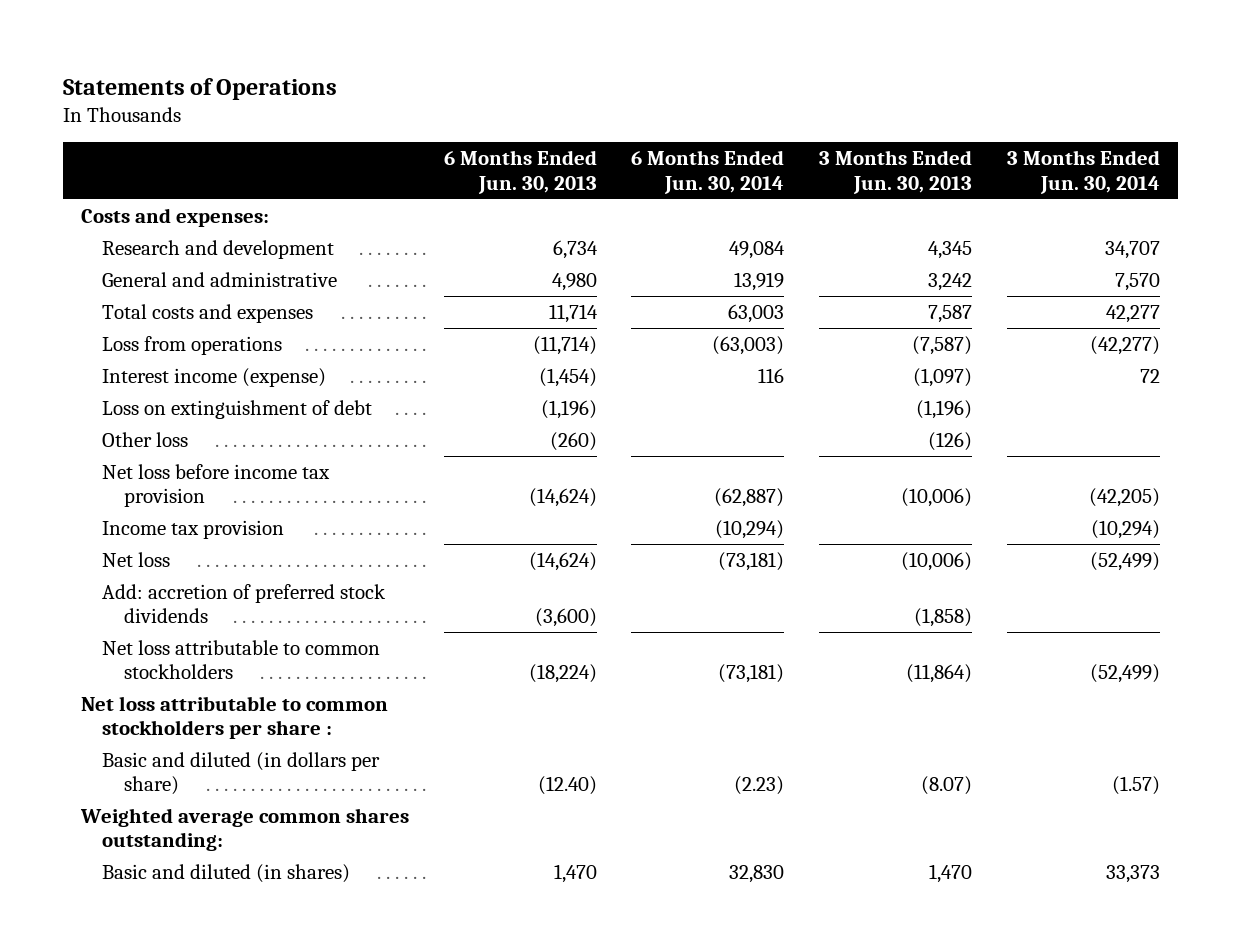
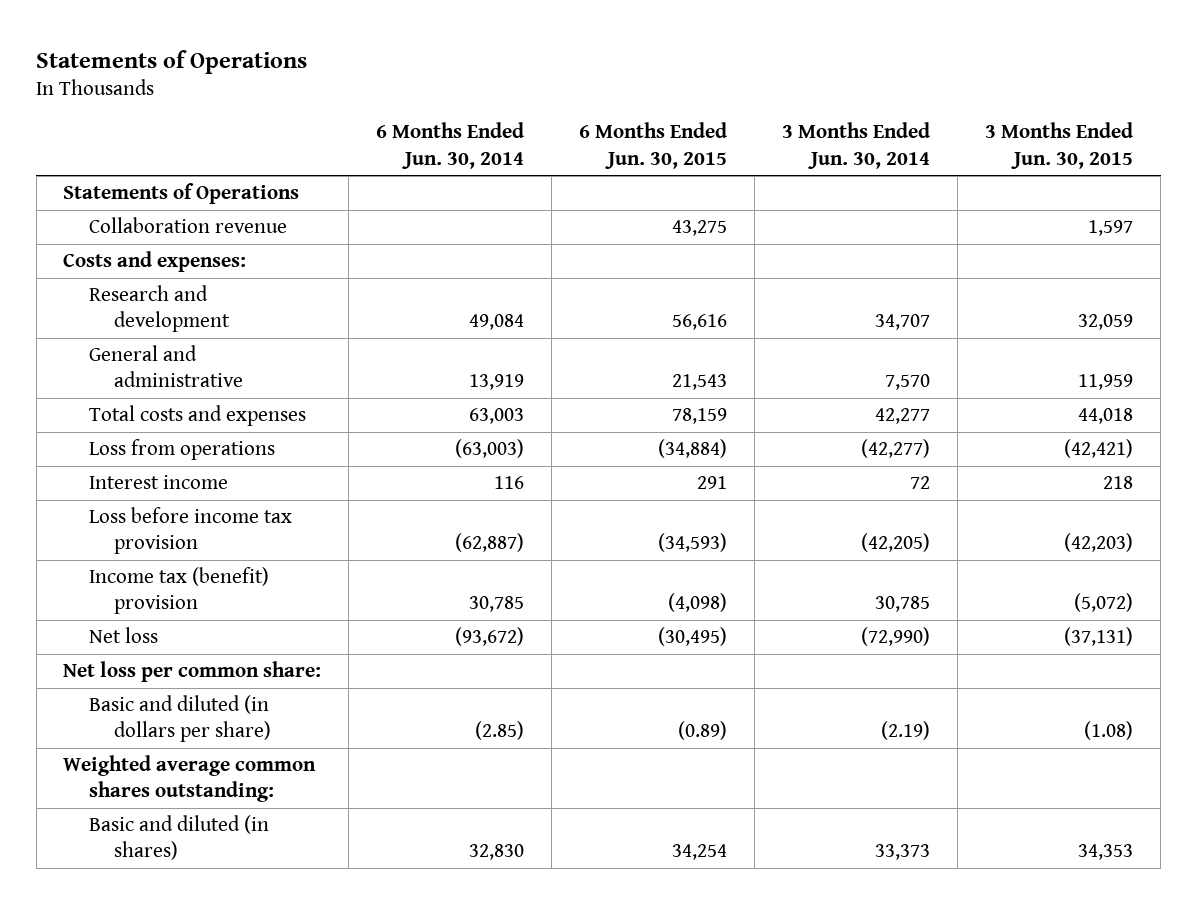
- | 6 Months Ended Jun. 30, 2013 | 6 Months Ended Jun. 30, 2014 | 3 Months Ended Jun. 30, 2013 | 3 Months Ended Jun. 30, 2014
+ | 6 Months Ended Jun. 30, 2014 | 6 Months Ended Jun. 30, 2015 | 3 Months Ended Jun. 30, 2014 | 3 Months Ended Jun. 30, 2015
+ Statements of Operations
+ Collaboration revenue | | 43,275 | | 1,597
- Interest income (expense) | (1,454) | 116 | (1,097) | 72
- Loss on extinguishment of debt | (1,196) | | (1,196) |
- Other loss | (260) | | (126) |
- Net loss before income tax provision | (14,624) | (62,887) | (10,006) | (42,205)
- Income tax provision | | (10,294) | | (10,294)
- Net loss | (14,624) | (73,181) | (10,006) | (52,499)
- Add: accretion of preferred stock dividends | (3,600) | | (1,858) |
- Net loss attributable to common stockholders | (18,224) | (73,181) | (11,864) | (52,499)
- Net loss attributable to common stockholders per share :
- Basic and diluted (in dollars per share) | (12.40) | (2.23) | (8.07) | (1.57)
+ Interest income | 116 | 291 | 72 | 218
+ Loss before income tax provision | (62,887) | (34,593) | (42,205) | (42,203)
+ Income tax (benefit) provision | 30,785 | (4,098) | 30,785 | (5,072)
+ Net loss | (93,672) | (30,495) | (72,990) | (37,131)
+ Net loss per common share:
+ Basic and diluted (in dollars per share) | (2.85) | (0.89) | (2.19) | (1.08)

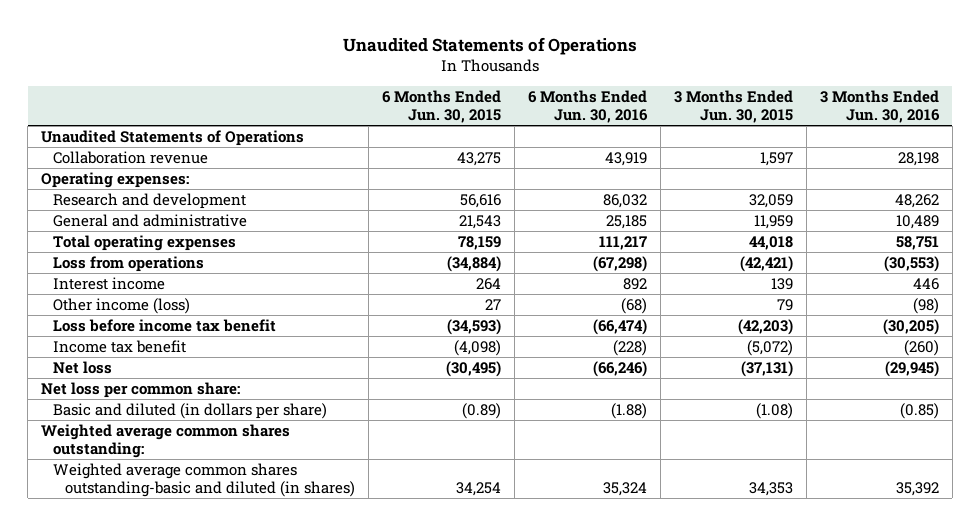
- Statements of Operations
+ Unaudited Statements of Operations
- | 6 Months Ended Jun. 30, 2014 | 6 Months Ended Jun. 30, 2015 | 3 Months Ended Jun. 30, 2014 | 3 Months Ended Jun. 30, 2015
+ | 6 Months Ended Jun. 30, 2015 | 6 Months Ended Jun. 30, 2016 | 3 Months Ended Jun. 30, 2015 | 3 Months Ended Jun. 30, 2016
- Statements of Operations
+ Unaudited Statements of Operations
- Costs and expenses:
+ Operating expenses:
- Total costs and expenses | 63,003 | 78,159 | 42,277 | 44,018
+ Total operating expenses | 78,159 | 111,217 | 44,018 | 58,751
- Interest income | 116 | 291 | 72 | 218
- Loss before income tax provision | (62,887) | (34,593) | (42,205) | (42,203)
- Income tax (benefit) provision | 30,785 | (4,098) | 30,785 | (5,072)
+ Interest income | 264 | 892 | 139 | 446
+ Other income (loss) | 27 | (68) | 79 | (98)
+ Loss before income tax benefit | (34,593) | (66,474) | (42,203) | (30,205)
+ Income tax benefit | (4,098) | (228) | (5,072) | (260)
- Basic and diluted (in shares) | 32,830 | 34,254 | 33,373 | 34,353
+ Weighted average common shares outstanding-basic and diluted (in shares) | 34,254 | 35,324 | 34,353 | 35,392

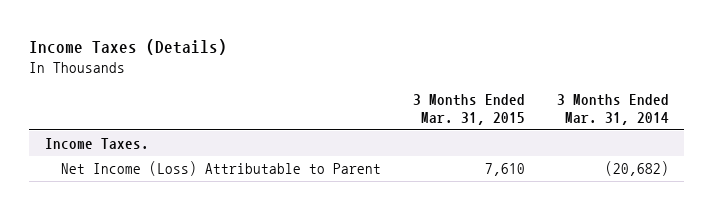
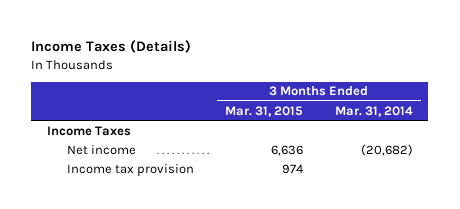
- Income Taxes.
- Net Income (Loss) Attributable to Parent | 7,610 | (20,682)
+ Income Taxes
+ Net income | 6,636 | (20,682)
+ Income tax provision | 974 |

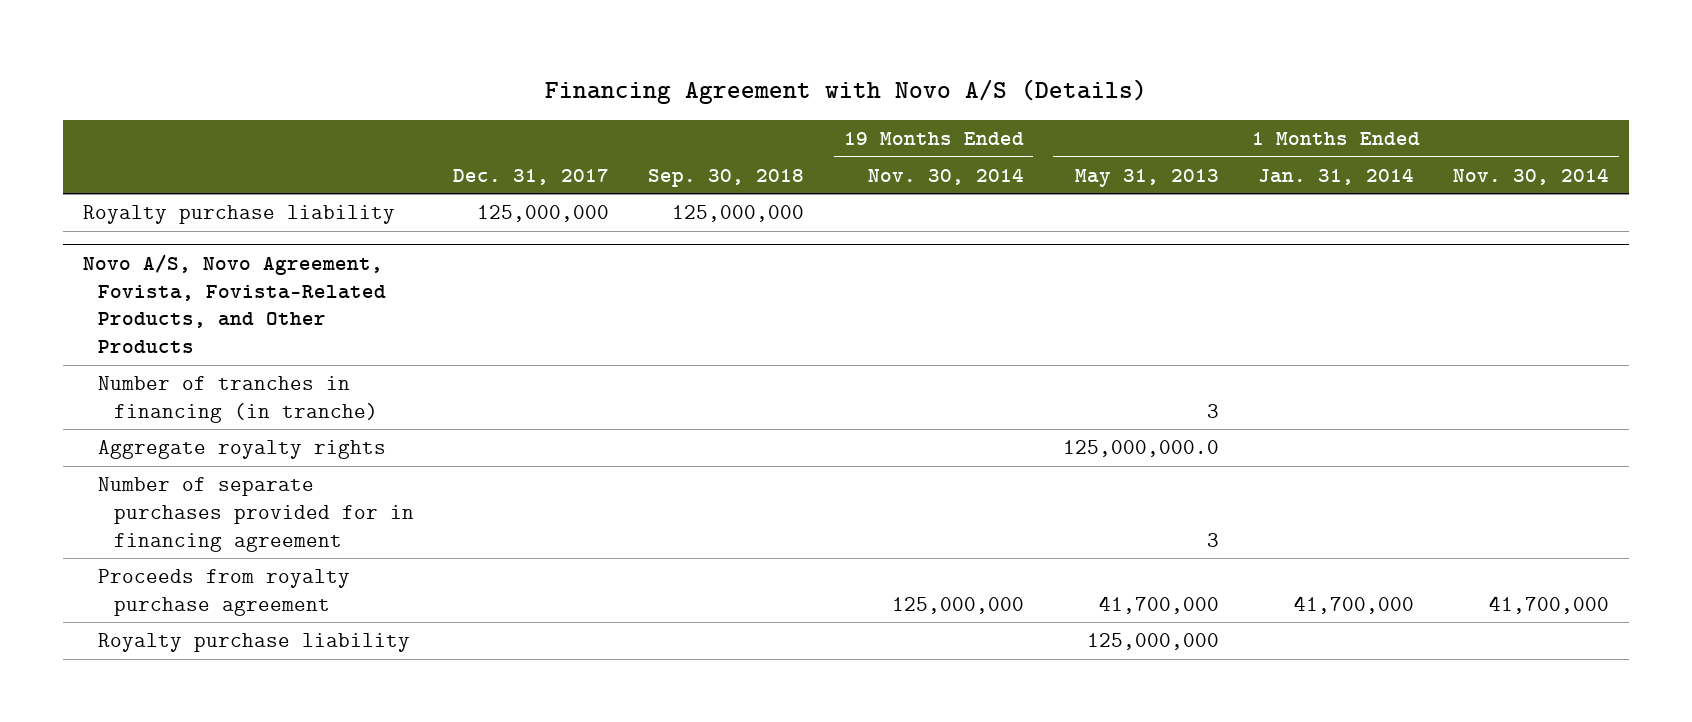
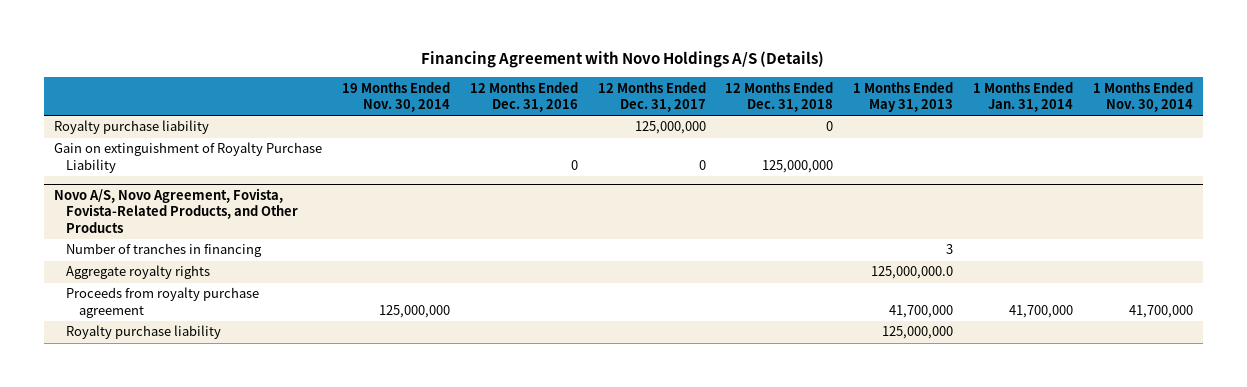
- Financing Agreement with Novo A/S (Details)
+ Financing Agreement with Novo Holdings A/S (Details)
- | Dec. 31, 2017 | Sep. 30, 2018 | 19 Months Ended Nov. 30, 2014 | 1 Months Ended May 31, 2013 | 1 Months Ended Jan. 31, 2014 | 1 Months Ended Nov. 30, 2014
+ | 19 Months Ended Nov. 30, 2014 | 12 Months Ended Dec. 31, 2016 | 12 Months Ended Dec. 31, 2017 | 12 Months Ended Dec. 31, 2018 | 1 Months Ended May 31, 2013 | 1 Months Ended Jan. 31, 2014 | 1 Months Ended Nov. 30, 2014
+ Gain on extinguishment of Royalty Purchase Liability | | 0 | 0 | 125,000,000 | | |
@ Novo A/S, Novo Agreement, Fovista, Fovista-Related Products, and Other Products
- Number of tranches in financing (in tranche) | | | | 3 | |
+ Number of tranches in financing | | | | | 3 | |
- Number of separate purchases provided for in financing agreement | | | | 3 | |

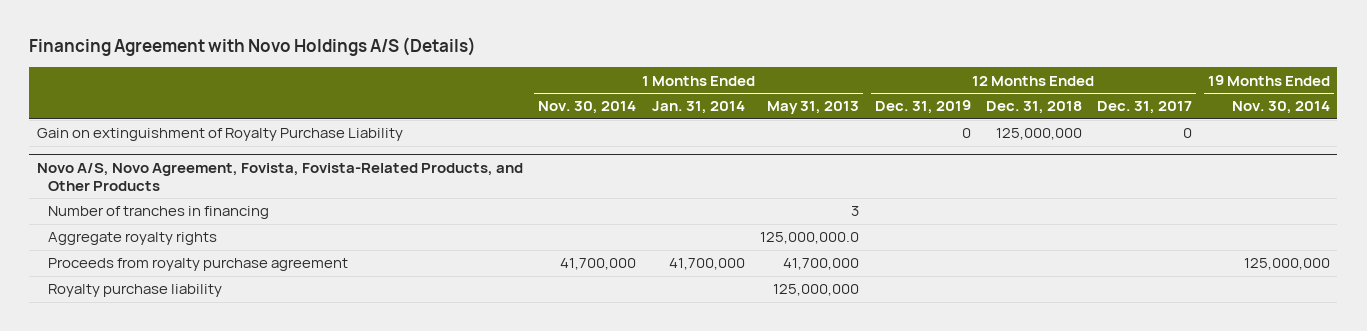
- | 19 Months Ended Nov. 30, 2014 | 12 Months Ended Dec. 31, 2016 | 12 Months Ended Dec. 31, 2017 | 12 Months Ended Dec. 31, 2018 | 1 Months Ended May 31, 2013 | 1 Months Ended Jan. 31, 2014 | 1 Months Ended Nov. 30, 2014
+ | 1 Months Ended Nov. 30, 2014 | 1 Months Ended Jan. 31, 2014 | 1 Months Ended May 31, 2013 | 12 Months Ended Dec. 31, 2019 | 12 Months Ended Dec. 31, 2018 | 12 Months Ended Dec. 31, 2017 | 19 Months Ended Nov. 30, 2014
- Royalty purchase liability | | | 125,000,000 | 0 | | |

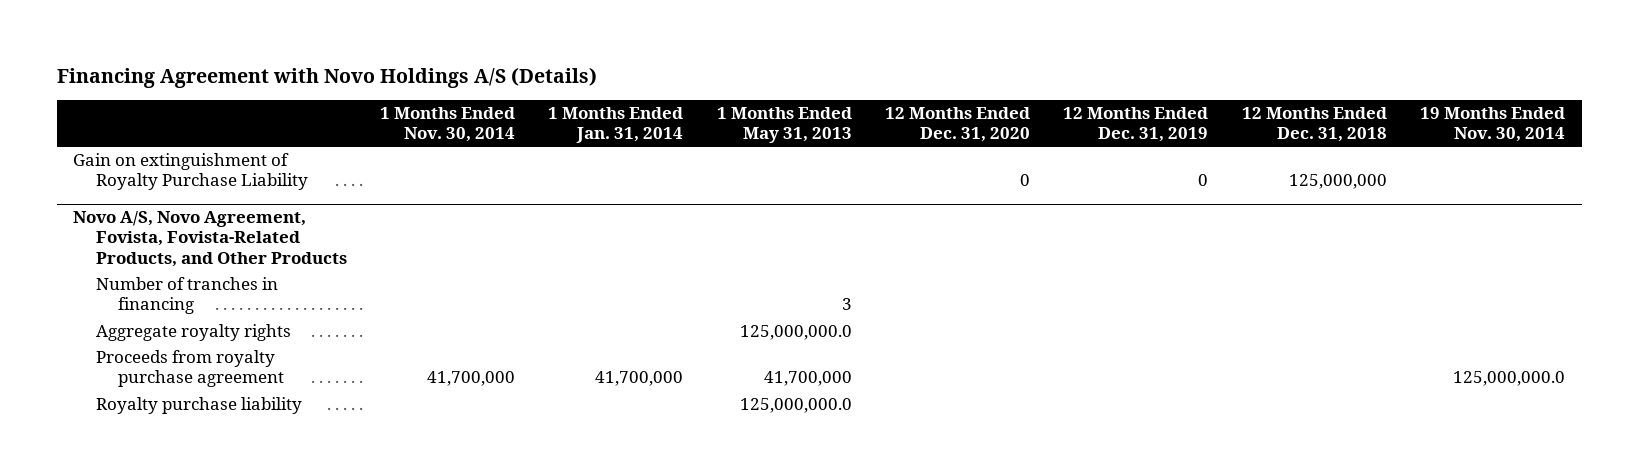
- | 1 Months Ended Nov. 30, 2014 | 1 Months Ended Jan. 31, 2014 | 1 Months Ended May 31, 2013 | 12 Months Ended Dec. 31, 2019 | 12 Months Ended Dec. 31, 2018 | 12 Months Ended Dec. 31, 2017 | 19 Months Ended Nov. 30, 2014
+ | 1 Months Ended Nov. 30, 2014 | 1 Months Ended Jan. 31, 2014 | 1 Months Ended May 31, 2013 | 12 Months Ended Dec. 31, 2020 | 12 Months Ended Dec. 31, 2019 | 12 Months Ended Dec. 31, 2018 | 19 Months Ended Nov. 30, 2014
@ Novo A/S, Novo Agreement, Fovista, Fovista-Related Products, and Other Products
- Proceeds from royalty purchase agreement | 41,700,000 | 41,700,000 | 41,700,000 | | | | 125,000,000
- Royalty purchase liability | | | 125,000,000 | | | |
+ Proceeds from royalty purchase agreement | 41,700,000 | 41,700,000 | 41,700,000 | | | | 125,000,000.0
+ Royalty purchase liability | | | 125,000,000.0 | | | |

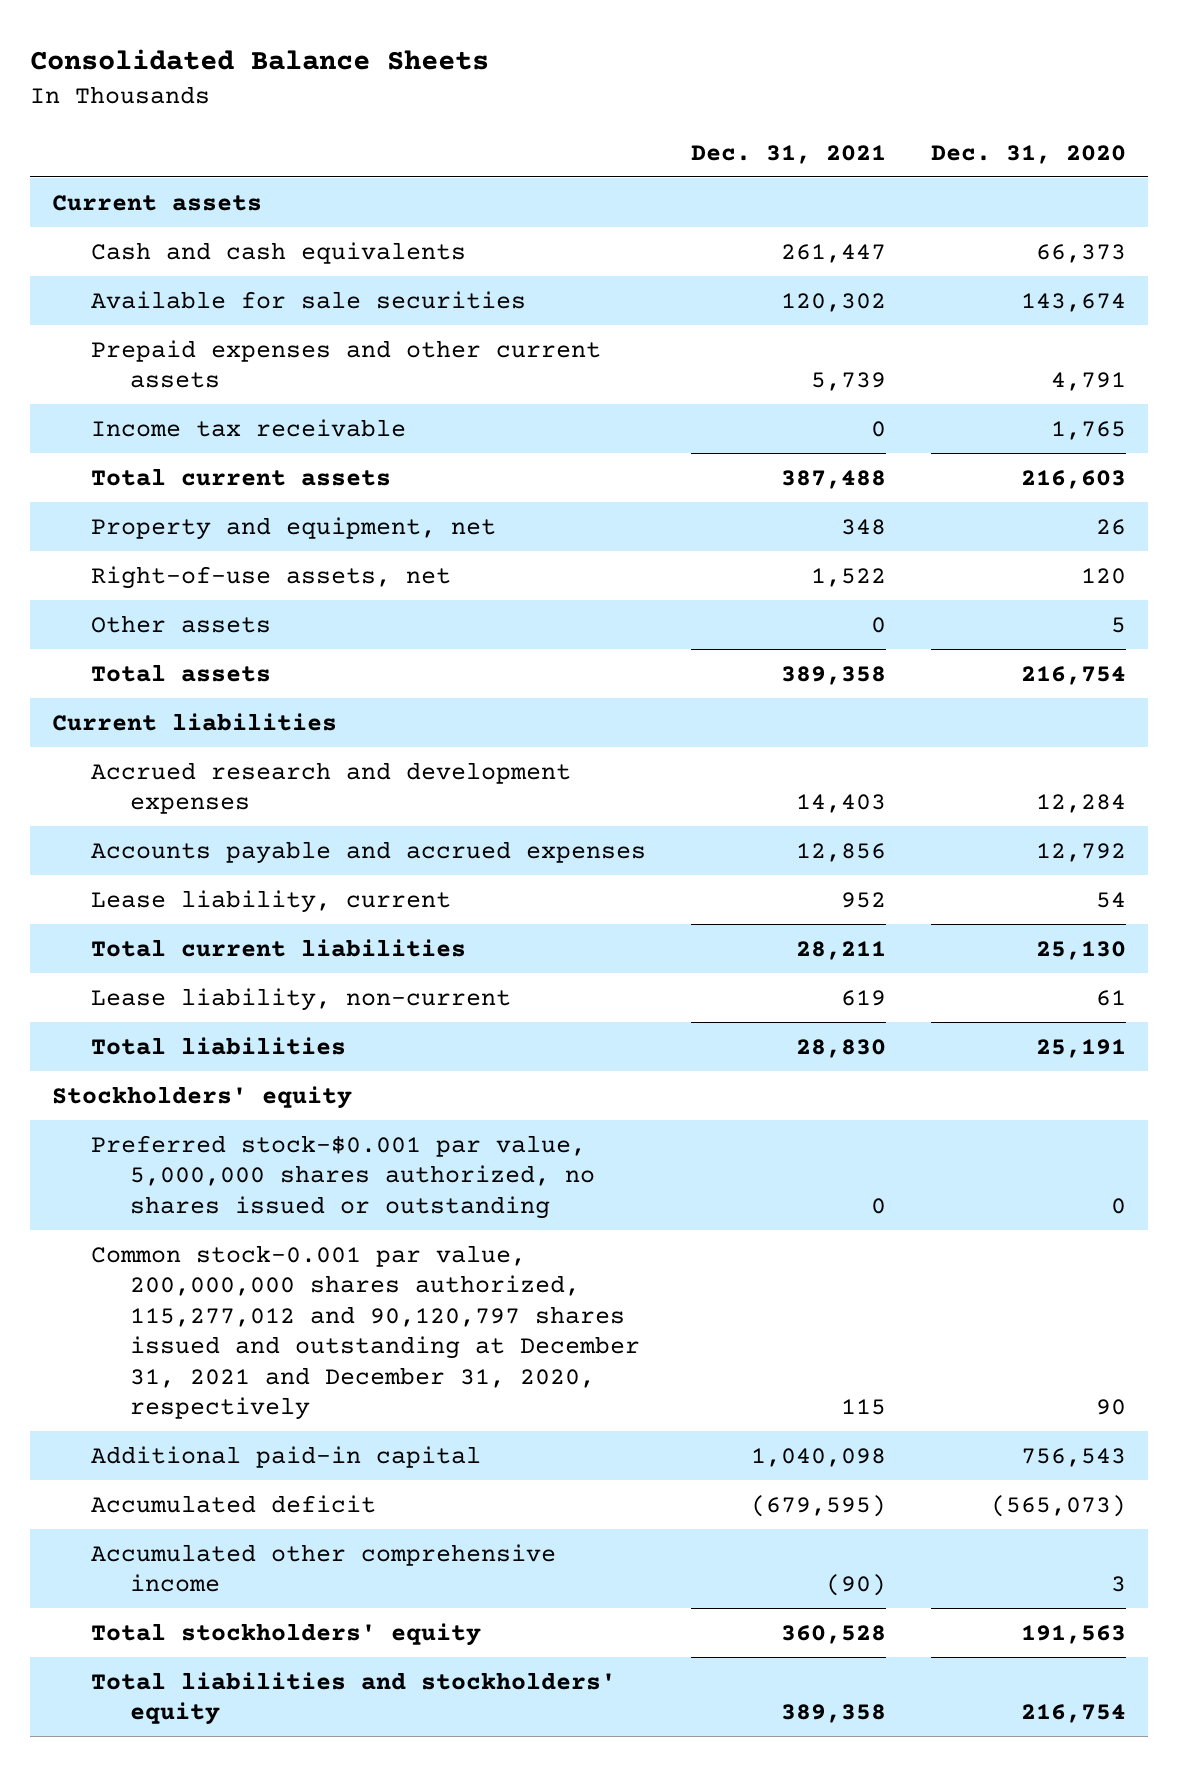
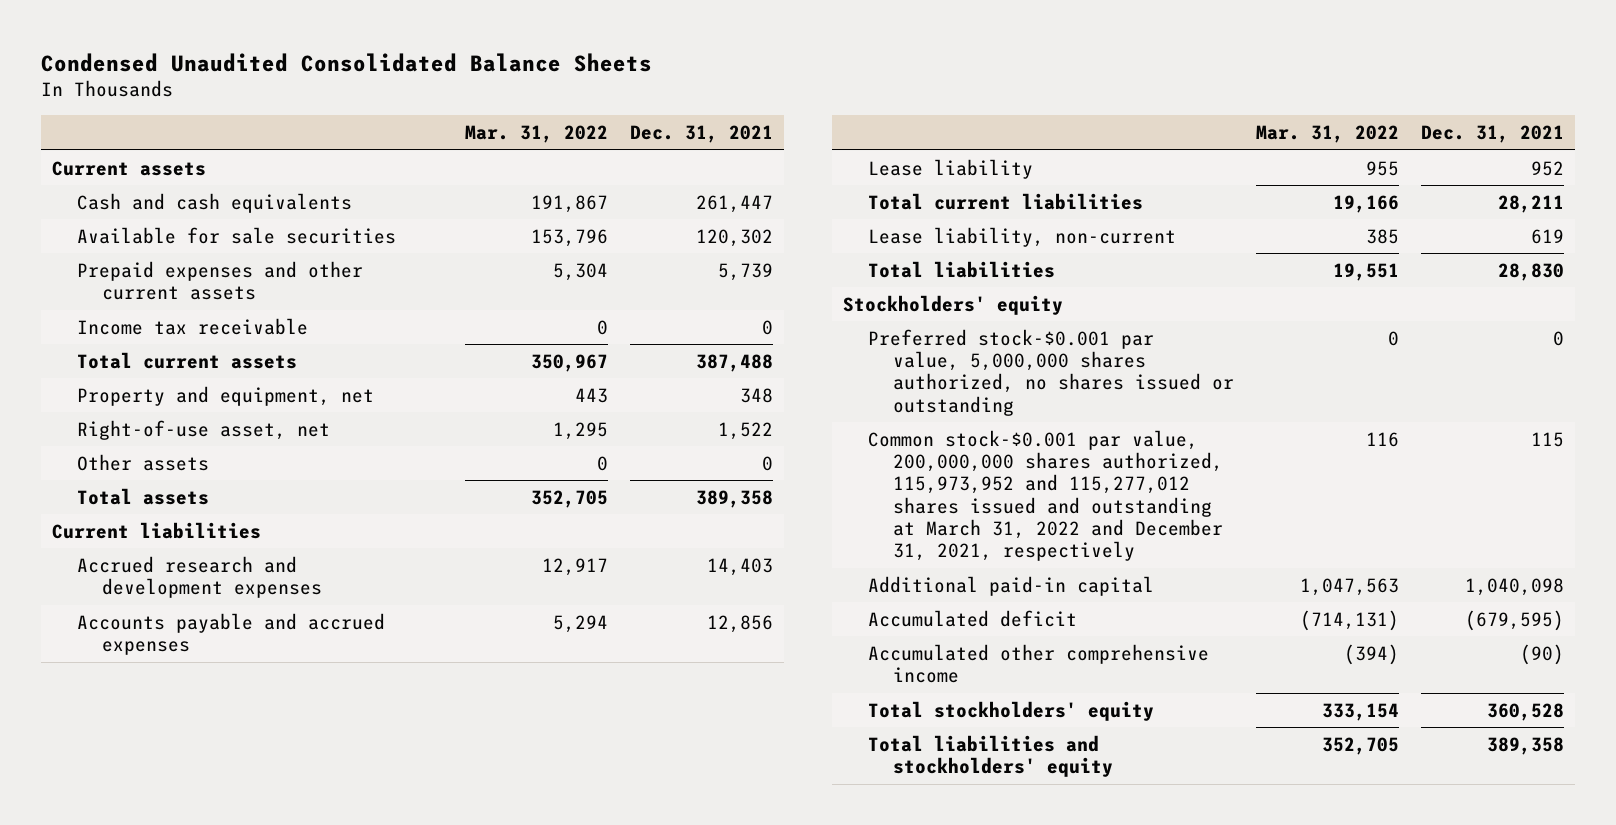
- Consolidated Balance Sheets
+ Condensed Unaudited Consolidated Balance Sheets
- | Dec. 31, 2021 | Dec. 31, 2020
+ | Mar. 31, 2022 | Dec. 31, 2021
- Right-of-use assets, net | 1,522 | 120
+ Right-of-use asset, net | 1,295 | 1,522
- Lease liability, current | 952 | 54
+ Lease liability | 955 | 952
- Common stock-0.001 par value, 200,000,000 shares authorized, 115,277,012 and 90,120,797 shares issued and outstanding at December 31, 2021 and December 31, 2020, respectively | 115 | 90
+ Common stock-$0.001 par value, 200,000,000 shares authorized, 115,973,952 and 115,277,012 shares issued and outstanding at March 31, 2022 and December 31, 2021, respectively | 116 | 115

